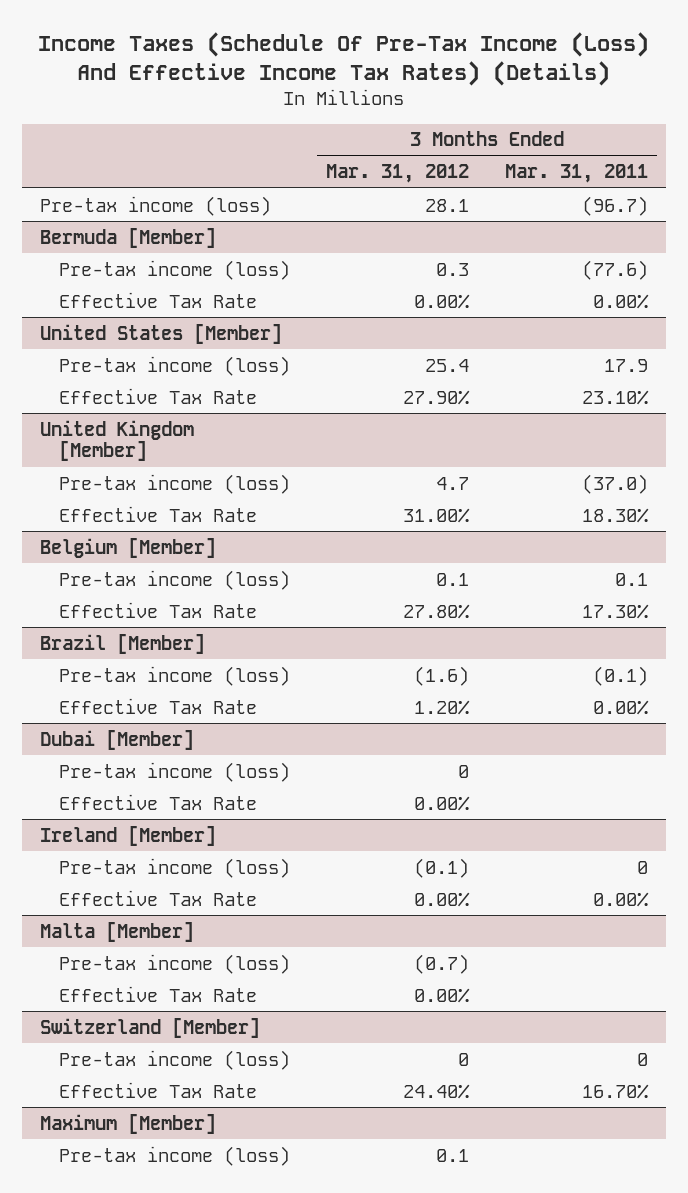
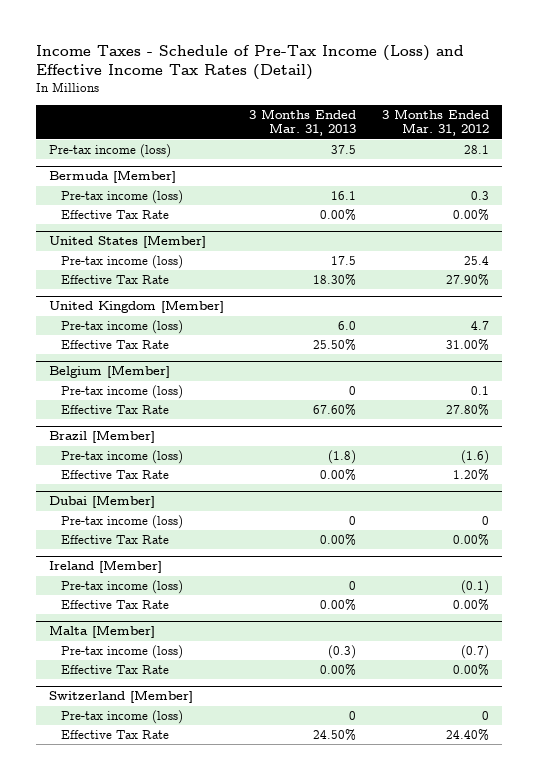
- Income Taxes (Schedule Of Pre-Tax Income (Loss) And Effective Income Tax Rates) (Details)
+ Income Taxes - Schedule of Pre-Tax Income (Loss) and Effective Income Tax Rates (Detail)
- | 3 Months Ended Mar. 31, 2012 | 3 Months Ended Mar. 31, 2011
+ | 3 Months Ended Mar. 31, 2013 | 3 Months Ended Mar. 31, 2012
- Maximum [Member]
- Pre-tax income (loss) | 0.1 |

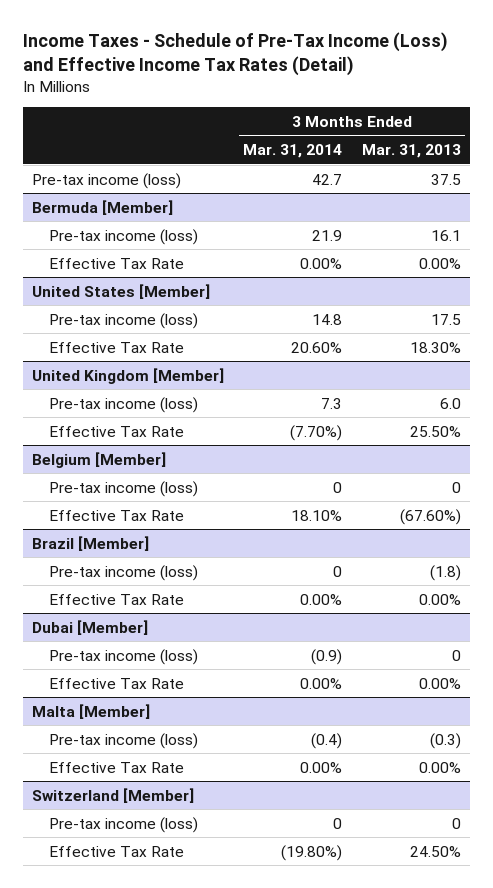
- | 3 Months Ended Mar. 31, 2013 | 3 Months Ended Mar. 31, 2012
+ | 3 Months Ended Mar. 31, 2014 | 3 Months Ended Mar. 31, 2013
@ Belgium [Member]
- Effective Tax Rate | 67.60% | 27.80%
+ Effective Tax Rate | 18.10% | (67.60%)
- Ireland [Member]
- Pre-tax income (loss) | 0 | (0.1)
- Effective Tax Rate | 0.00% | 0.00%

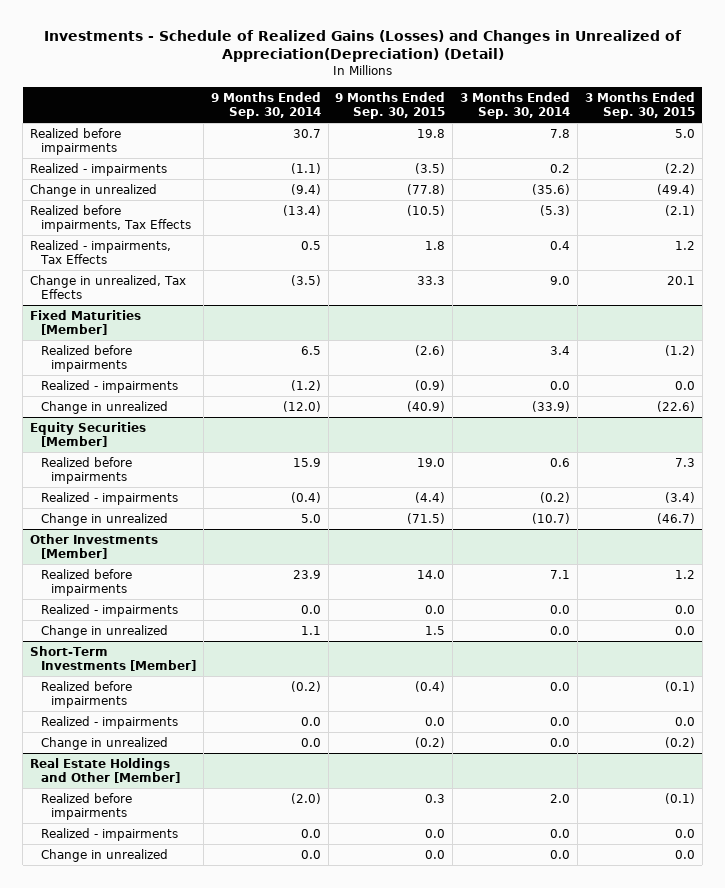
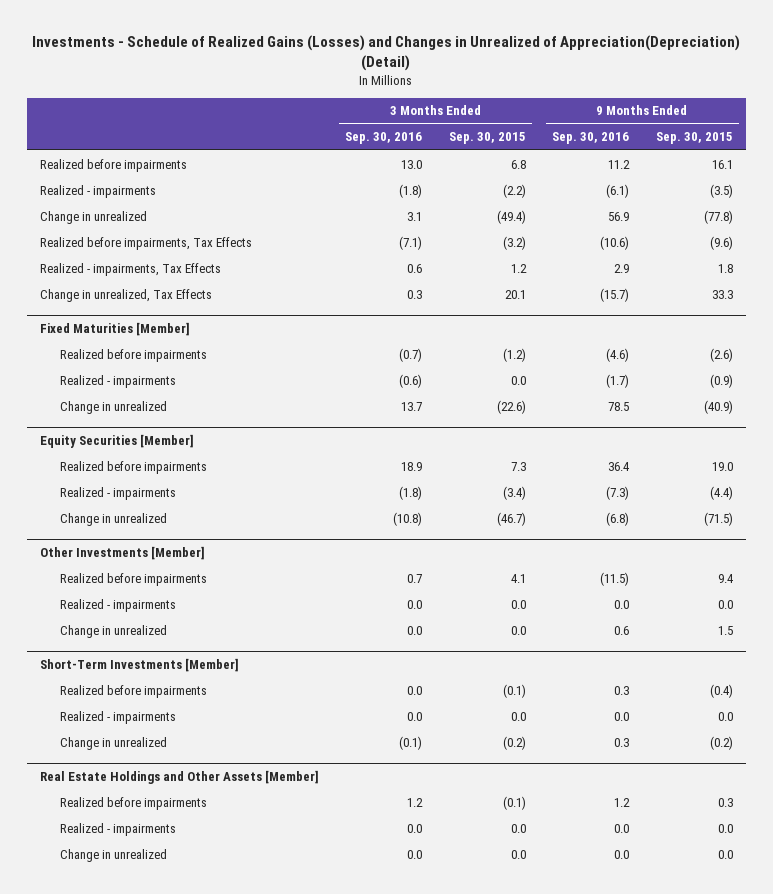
- | 9 Months Ended Sep. 30, 2014 | 9 Months Ended Sep. 30, 2015 | 3 Months Ended Sep. 30, 2014 | 3 Months Ended Sep. 30, 2015
+ | 3 Months Ended Sep. 30, 2016 | 3 Months Ended Sep. 30, 2015 | 9 Months Ended Sep. 30, 2016 | 9 Months Ended Sep. 30, 2015
- Realized before impairments | 30.7 | 19.8 | 7.8 | 5.0
+ Realized before impairments | 13.0 | 6.8 | 11.2 | 16.1
- Realized before impairments, Tax Effects | (13.4) | (10.5) | (5.3) | (2.1)
+ Realized before impairments, Tax Effects | (7.1) | (3.2) | (10.6) | (9.6)
@ Other Investments [Member]
- Realized before impairments | 23.9 | 14.0 | 7.1 | 1.2
+ Realized before impairments | 0.7 | 4.1 | (11.5) | 9.4
- Real Estate Holdings and Other [Member]
+ Real Estate Holdings and Other Assets [Member]

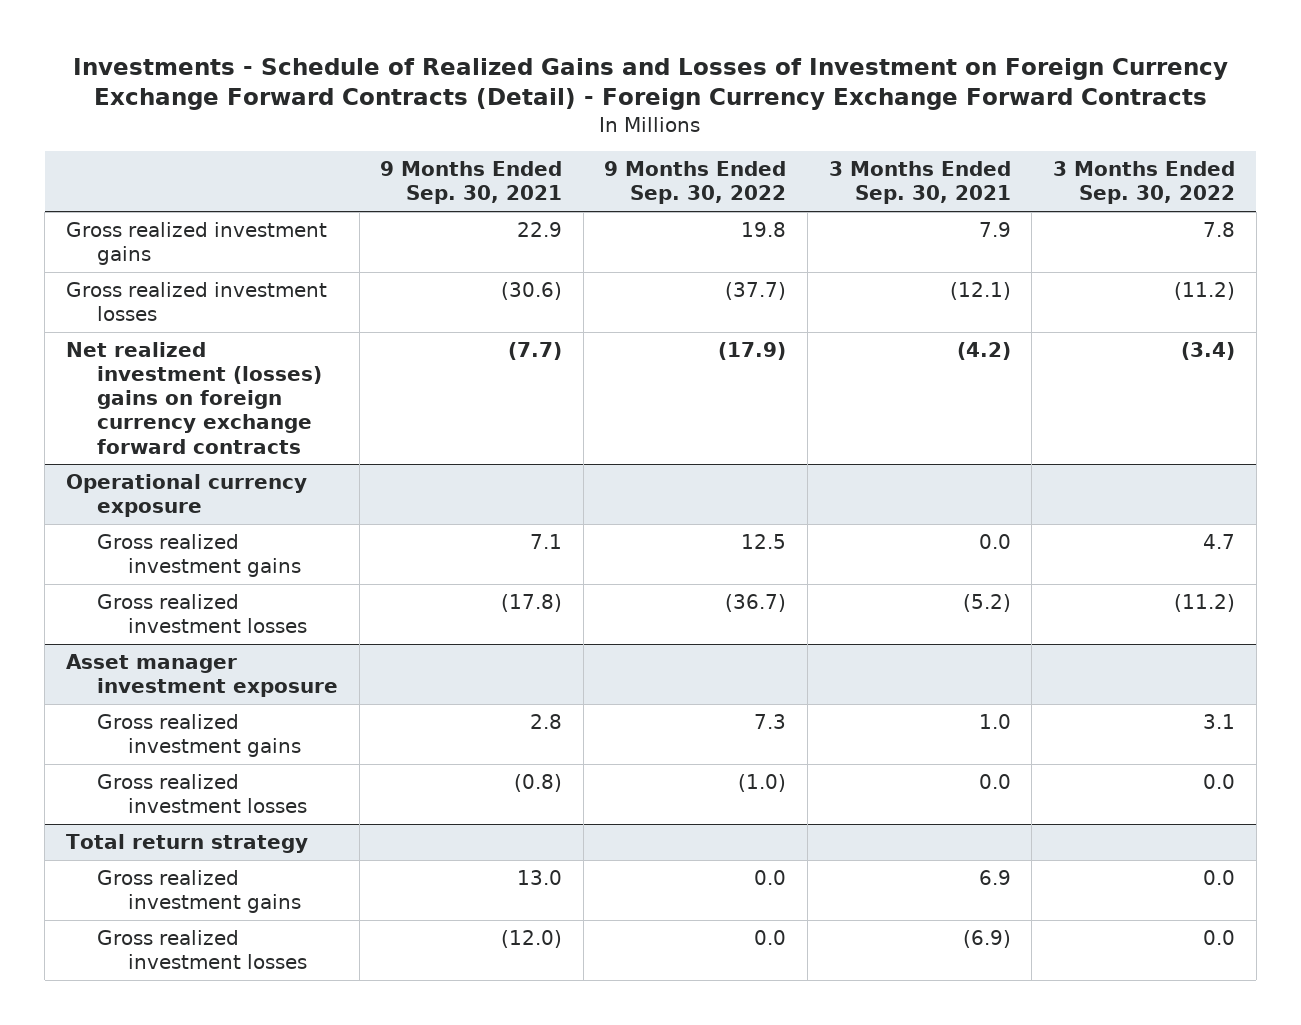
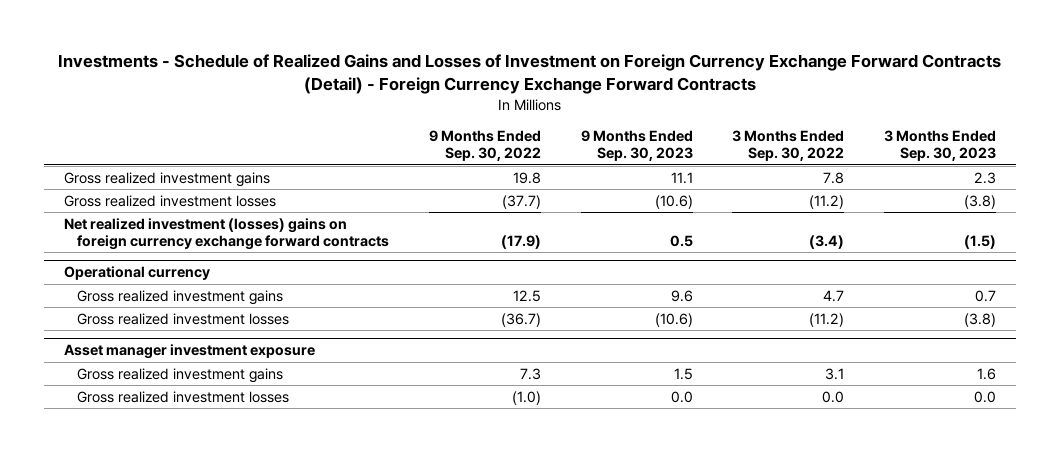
- | 9 Months Ended Sep. 30, 2021 | 9 Months Ended Sep. 30, 2022 | 3 Months Ended Sep. 30, 2021 | 3 Months Ended Sep. 30, 2022
+ | 9 Months Ended Sep. 30, 2022 | 9 Months Ended Sep. 30, 2023 | 3 Months Ended Sep. 30, 2022 | 3 Months Ended Sep. 30, 2023
- Operational currency exposure
+ Operational currency
- Total return strategy
- Gross realized investment gains | 13.0 | 0.0 | 6.9 | 0.0
- Gross realized investment losses | (12.0) | 0.0 | (6.9) | 0.0

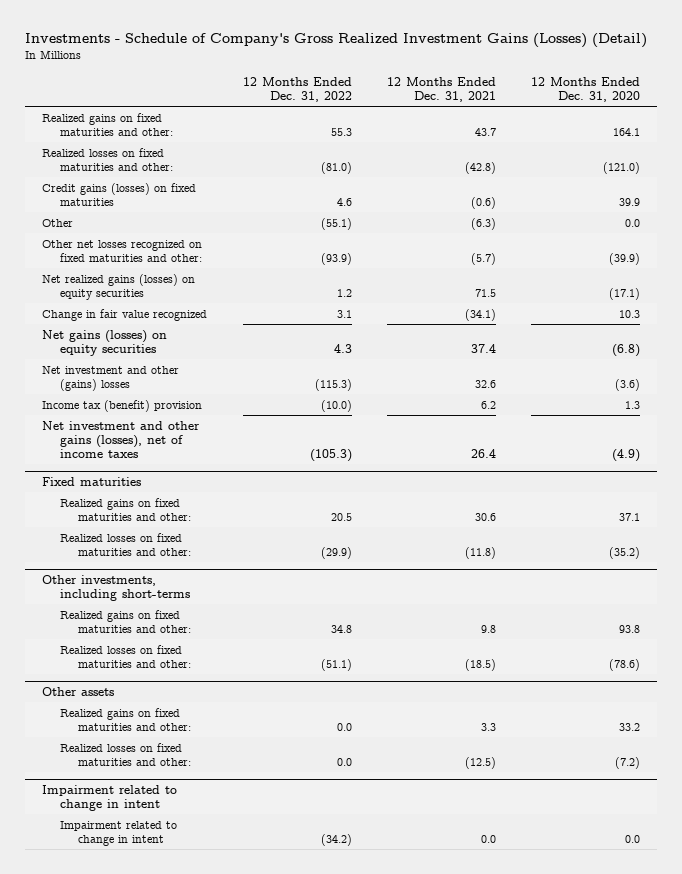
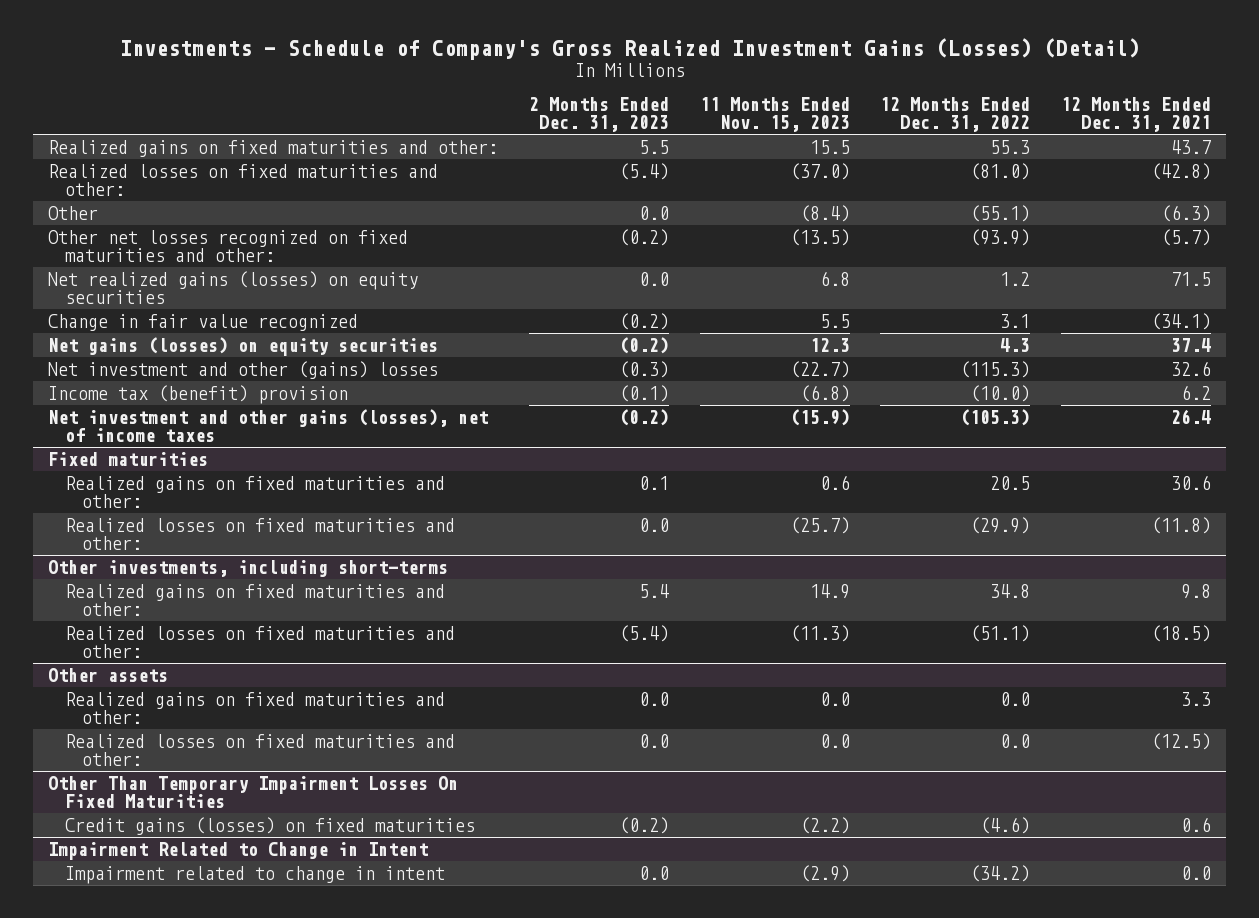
- | 12 Months Ended Dec. 31, 2022 | 12 Months Ended Dec. 31, 2021 | 12 Months Ended Dec. 31, 2020
+ | 2 Months Ended Dec. 31, 2023 | 11 Months Ended Nov. 15, 2023 | 12 Months Ended Dec. 31, 2022 | 12 Months Ended Dec. 31, 2021
- Credit gains (losses) on fixed maturities | 4.6 | (0.6) | 39.9
- Impairment related to change in intent
+ Other Than Temporary Impairment Losses On Fixed Maturities
+ Credit gains (losses) on fixed maturities | (0.2) | (2.2) | (4.6) | 0.6
+ Impairment Related to Change in Intent

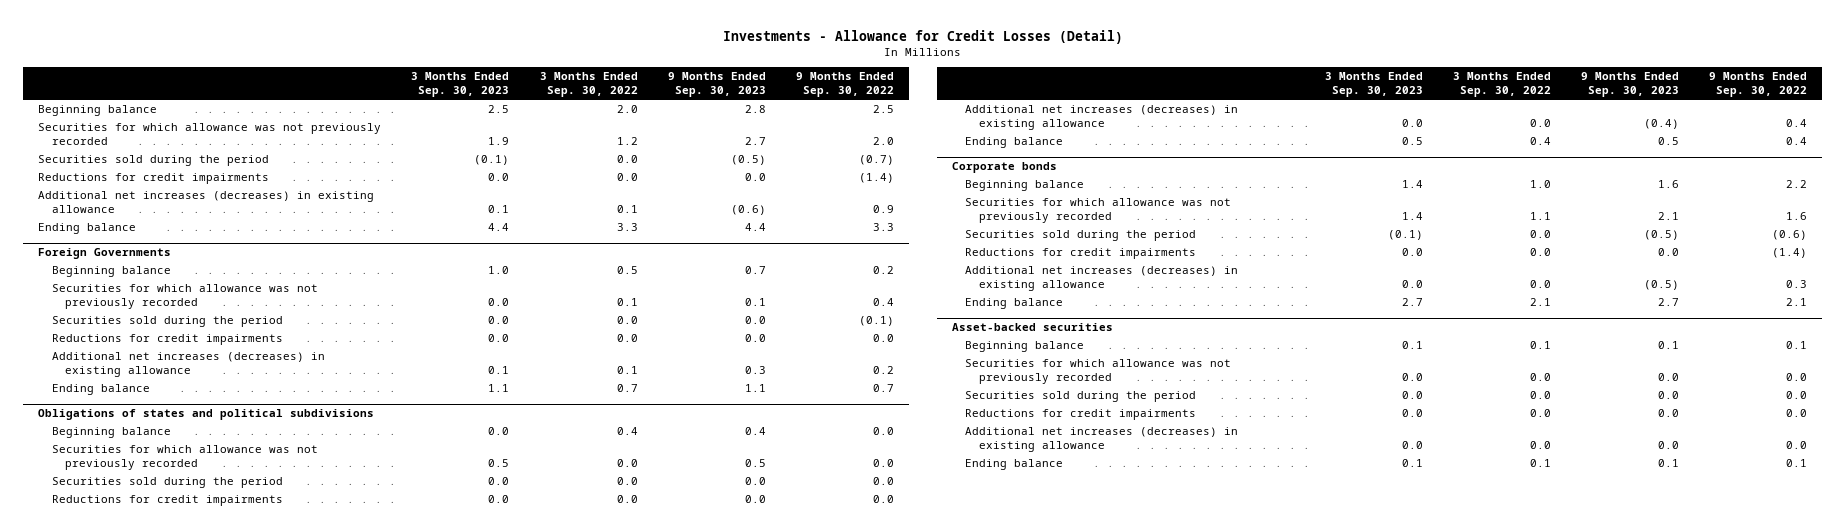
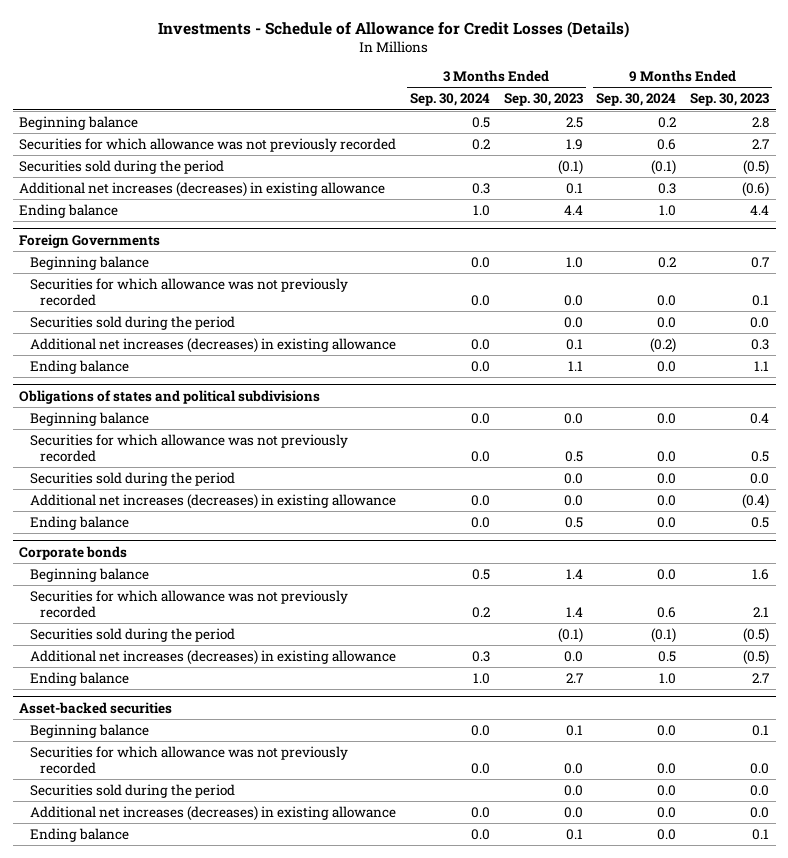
- Investments - Allowance for Credit Losses (Detail)
+ Investments - Schedule of Allowance for Credit Losses (Details)
- | 3 Months Ended Sep. 30, 2023 | 3 Months Ended Sep. 30, 2022 | 9 Months Ended Sep. 30, 2023 | 9 Months Ended Sep. 30, 2022
+ | 3 Months Ended Sep. 30, 2024 | 3 Months Ended Sep. 30, 2023 | 9 Months Ended Sep. 30, 2024 | 9 Months Ended Sep. 30, 2023
- Reductions for credit impairments | 0.0 | 0.0 | 0.0 | (1.4)
@ Foreign Governments
- Reductions for credit impairments | 0.0 | 0.0 | 0.0 | 0.0
@ Obligations of states and political subdivisions
- Reductions for credit impairments | 0.0 | 0.0 | 0.0 | 0.0
@ Corporate bonds
- Reductions for credit impairments | 0.0 | 0.0 | 0.0 | (1.4)
@ Asset-backed securities
- Reductions for credit impairments | 0.0 | 0.0 | 0.0 | 0.0

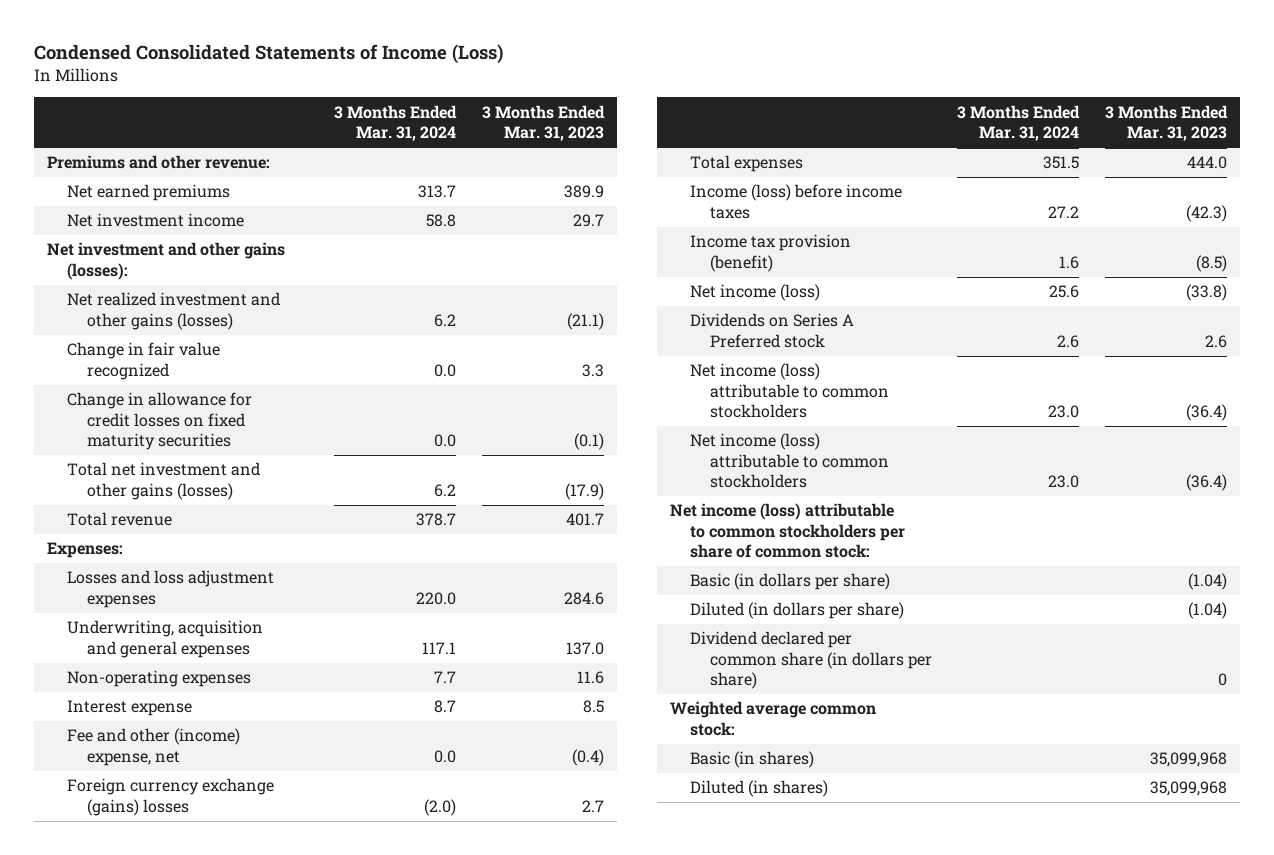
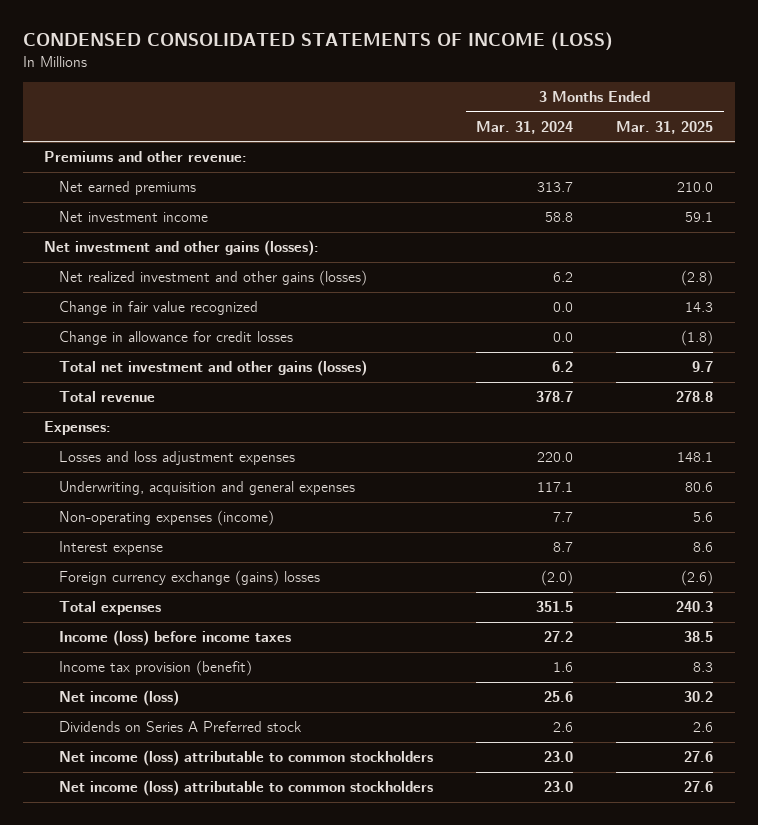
- Condensed Consolidated Statements of Income (Loss)
+ CONDENSED CONSOLIDATED STATEMENTS OF INCOME (LOSS)
- | 3 Months Ended Mar. 31, 2024 | 3 Months Ended Mar. 31, 2023
+ | 3 Months Ended Mar. 31, 2024 | 3 Months Ended Mar. 31, 2025
- Change in allowance for credit losses on fixed maturity securities | 0.0 | (0.1)
+ Change in allowance for credit losses | 0.0 | (1.8)
- Non-operating expenses | 7.7 | 11.6
+ Non-operating expenses (income) | 7.7 | 5.6
- Fee and other (income) expense, net | 0.0 | (0.4)
- Net income (loss) attributable to common stockholders per share of common stock:
- Basic (in dollars per share) | | (1.04)
- Diluted (in dollars per share) | | (1.04)
- Dividend declared per common share (in dollars per share) | | 0
- Weighted average common stock:
- Basic (in shares) | | 35,099,968
- Diluted (in shares) | | 35,099,968

